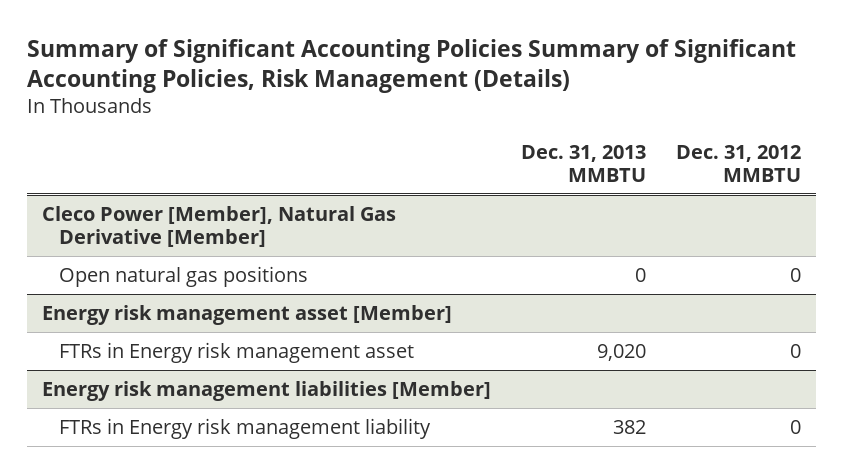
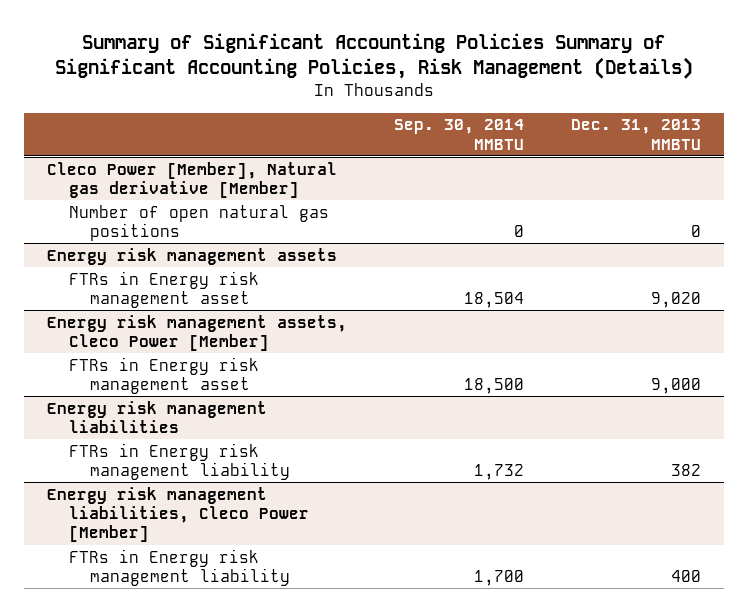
- | Dec. 31, 2013 MMBTU | Dec. 31, 2012 MMBTU
+ | Sep. 30, 2014 MMBTU | Dec. 31, 2013 MMBTU
- Cleco Power [Member], Natural Gas Derivative [Member]
- Open natural gas positions | 0 | 0
- Energy risk management asset [Member]
+ Cleco Power [Member], Natural gas derivative [Member]
+ Number of open natural gas positions | 0 | 0
+ Energy risk management assets
- Energy risk management liabilities [Member]
+ Energy risk management assets, Cleco Power [Member]
+ FTRs in Energy risk management asset | 18,500 | 9,000
+ Energy risk management liabilities
+ Energy risk management liabilities, Cleco Power [Member]
+ FTRs in Energy risk management liability | 1,700 | 400

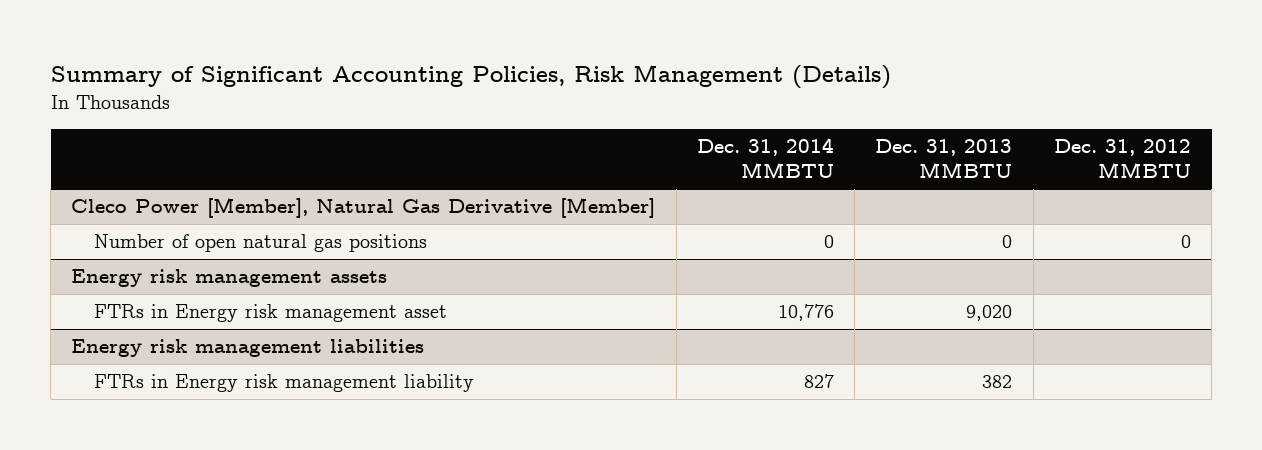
- Summary of Significant Accounting Policies Summary of Significant Accounting Policies, Risk Management (Details)
+ Summary of Significant Accounting Policies, Risk Management (Details)
- | Sep. 30, 2014 MMBTU | Dec. 31, 2013 MMBTU
+ | Dec. 31, 2014 MMBTU | Dec. 31, 2013 MMBTU | Dec. 31, 2012 MMBTU
- Cleco Power [Member], Natural gas derivative [Member]
+ Cleco Power [Member], Natural Gas Derivative [Member]
- Energy risk management assets, Cleco Power [Member]
- FTRs in Energy risk management asset | 18,500 | 9,000
- Energy risk management liabilities, Cleco Power [Member]
- FTRs in Energy risk management liability | 1,700 | 400

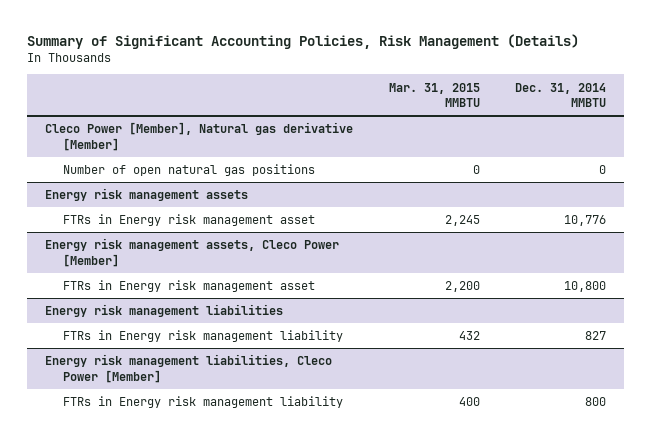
- | Dec. 31, 2014 MMBTU | Dec. 31, 2013 MMBTU | Dec. 31, 2012 MMBTU
+ | Mar. 31, 2015 MMBTU | Dec. 31, 2014 MMBTU
- Cleco Power [Member], Natural Gas Derivative [Member]
+ Cleco Power [Member], Natural gas derivative [Member]
+ Energy risk management assets, Cleco Power [Member]
+ FTRs in Energy risk management asset | 2,200 | 10,800
+ Energy risk management liabilities, Cleco Power [Member]
+ FTRs in Energy risk management liability | 400 | 800

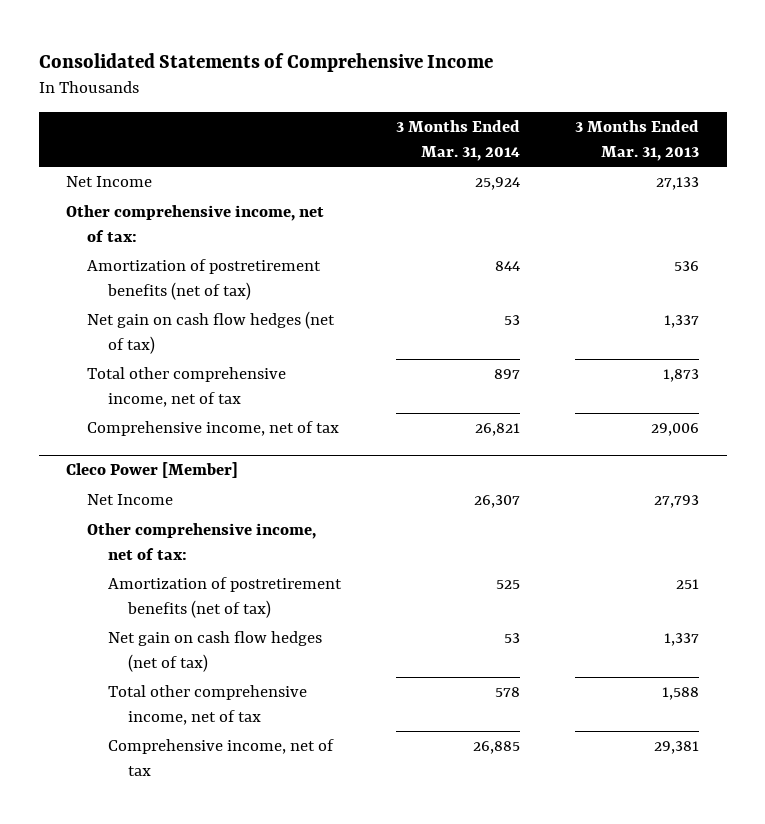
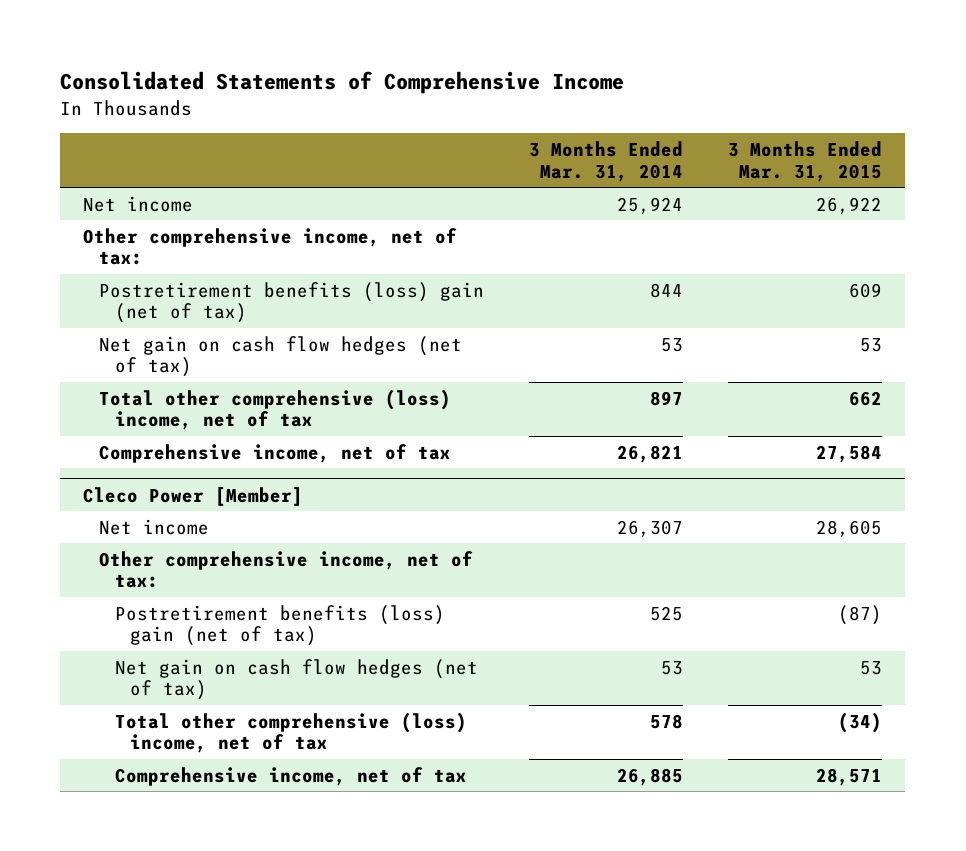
- | 3 Months Ended Mar. 31, 2014 | 3 Months Ended Mar. 31, 2013
+ | 3 Months Ended Mar. 31, 2014 | 3 Months Ended Mar. 31, 2015
- Net Income | 25,924 | 27,133
+ Net income | 25,924 | 26,922
- Amortization of postretirement benefits (net of tax) | 844 | 536
+ Postretirement benefits (loss) gain (net of tax) | 844 | 609
- Total other comprehensive income, net of tax | 897 | 1,873
+ Total other comprehensive (loss) income, net of tax | 897 | 662
@ Cleco Power [Member]
- Net Income | 26,307 | 27,793
+ Net income | 26,307 | 28,605
- Amortization of postretirement benefits (net of tax) | 525 | 251
+ Postretirement benefits (loss) gain (net of tax) | 525 | (87)
- Total other comprehensive income, net of tax | 578 | 1,588
+ Total other comprehensive (loss) income, net of tax | 578 | (34)

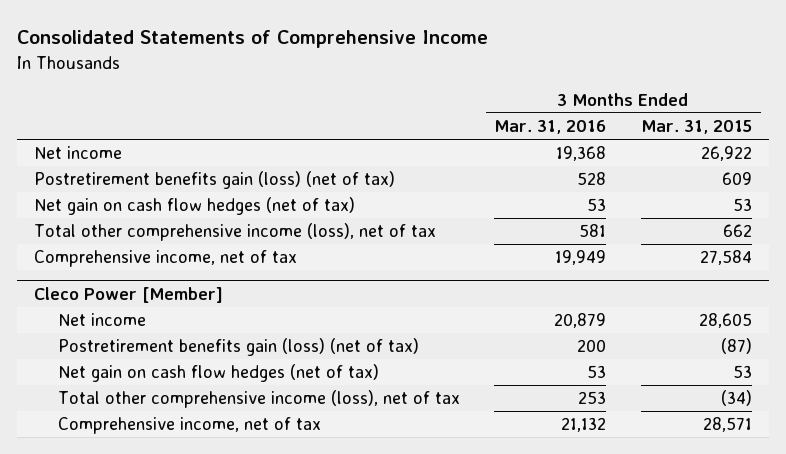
- | 3 Months Ended Mar. 31, 2014 | 3 Months Ended Mar. 31, 2015
+ | 3 Months Ended Mar. 31, 2016 | 3 Months Ended Mar. 31, 2015
- Other comprehensive income, net of tax:
- Postretirement benefits (loss) gain (net of tax) | 844 | 609
+ Postretirement benefits gain (loss) (net of tax) | 528 | 609
- Total other comprehensive (loss) income, net of tax | 897 | 662
+ Total other comprehensive income (loss), net of tax | 581 | 662
@ Cleco Power [Member]
- Other comprehensive income, net of tax:
- Postretirement benefits (loss) gain (net of tax) | 525 | (87)
+ Postretirement benefits gain (loss) (net of tax) | 200 | (87)
- Total other comprehensive (loss) income, net of tax | 578 | (34)
+ Total other comprehensive income (loss), net of tax | 253 | (34)

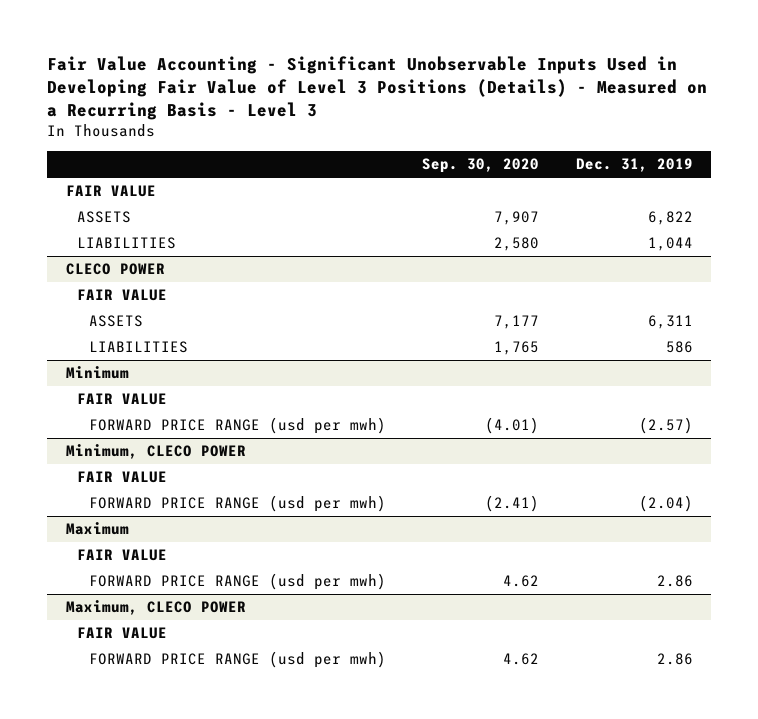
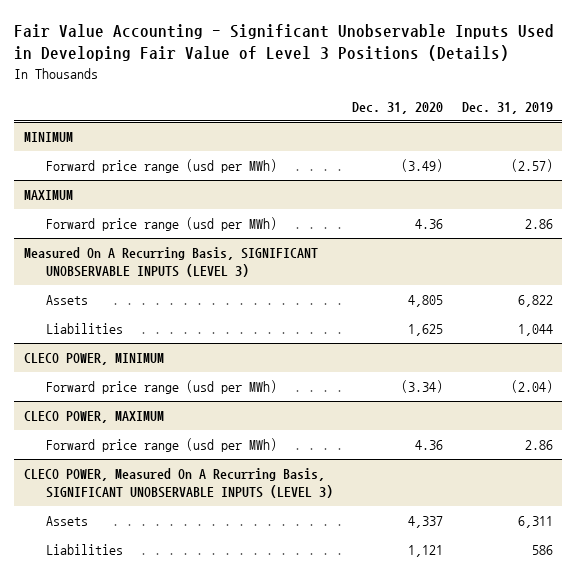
- Fair Value Accounting - Significant Unobservable Inputs Used in Developing Fair Value of Level 3 Positions (Details) - Measured on a Recurring Basis - Level 3
+ Fair Value Accounting - Significant Unobservable Inputs Used in Developing Fair Value of Level 3 Positions (Details)
- | Sep. 30, 2020 | Dec. 31, 2019
+ | Dec. 31, 2020 | Dec. 31, 2019
- FAIR VALUE
- ASSETS | 7,907 | 6,822
- LIABILITIES | 2,580 | 1,044
- CLECO POWER
- FAIR VALUE
- ASSETS | 7,177 | 6,311
- LIABILITIES | 1,765 | 586
- Minimum
- FAIR VALUE
- FORWARD PRICE RANGE (usd per mwh) | (4.01) | (2.57)
- Minimum, CLECO POWER
- FAIR VALUE
- FORWARD PRICE RANGE (usd per mwh) | (2.41) | (2.04)
- Maximum
- FAIR VALUE
- FORWARD PRICE RANGE (usd per mwh) | 4.62 | 2.86
- Maximum, CLECO POWER
- FAIR VALUE
- FORWARD PRICE RANGE (usd per mwh) | 4.62 | 2.86
+ MINIMUM
+ Forward price range (usd per MWh) | (3.49) | (2.57)
+ MAXIMUM
+ Forward price range (usd per MWh) | 4.36 | 2.86
+ Measured On A Recurring Basis, SIGNIFICANT UNOBSERVABLE INPUTS (LEVEL 3)
+ Assets | 4,805 | 6,822
+ Liabilities | 1,625 | 1,044
+ CLECO POWER, MINIMUM
+ Forward price range (usd per MWh) | (3.34) | (2.04)
+ CLECO POWER, MAXIMUM
+ Forward price range (usd per MWh) | 4.36 | 2.86
+ CLECO POWER, Measured On A Recurring Basis, SIGNIFICANT UNOBSERVABLE INPUTS (LEVEL 3)
+ Assets | 4,337 | 6,311
+ Liabilities | 1,121 | 586

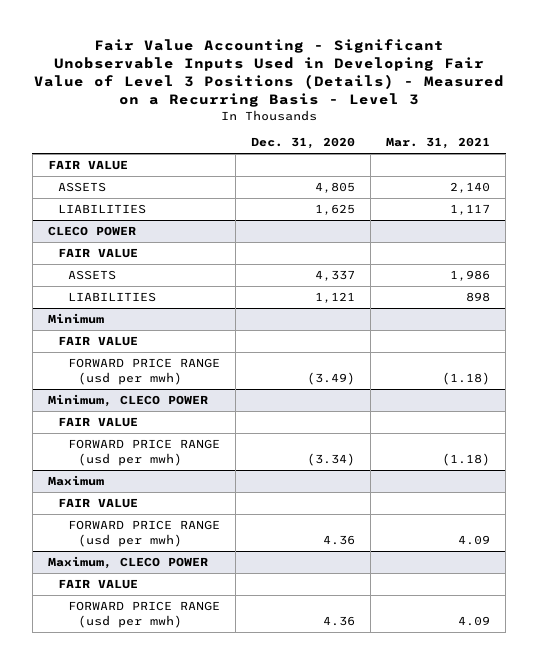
- Fair Value Accounting - Significant Unobservable Inputs Used in Developing Fair Value of Level 3 Positions (Details)
+ Fair Value Accounting - Significant Unobservable Inputs Used in Developing Fair Value of Level 3 Positions (Details) - Measured on a Recurring Basis - Level 3
- | Dec. 31, 2020 | Dec. 31, 2019
+ | Dec. 31, 2020 | Mar. 31, 2021
- MINIMUM
- Forward price range (usd per MWh) | (3.49) | (2.57)
- MAXIMUM
- Forward price range (usd per MWh) | 4.36 | 2.86
- Measured On A Recurring Basis, SIGNIFICANT UNOBSERVABLE INPUTS (LEVEL 3)
- Assets | 4,805 | 6,822
- Liabilities | 1,625 | 1,044
- CLECO POWER, MINIMUM
- Forward price range (usd per MWh) | (3.34) | (2.04)
- CLECO POWER, MAXIMUM
- Forward price range (usd per MWh) | 4.36 | 2.86
- CLECO POWER, Measured On A Recurring Basis, SIGNIFICANT UNOBSERVABLE INPUTS (LEVEL 3)
- Assets | 4,337 | 6,311
- Liabilities | 1,121 | 586
+ FAIR VALUE
+ ASSETS | 4,805 | 2,140
+ LIABILITIES | 1,625 | 1,117
+ CLECO POWER
+ FAIR VALUE
+ ASSETS | 4,337 | 1,986
+ LIABILITIES | 1,121 | 898
+ Minimum
+ FAIR VALUE
+ FORWARD PRICE RANGE (usd per mwh) | (3.49) | (1.18)
+ Minimum, CLECO POWER
+ FAIR VALUE
+ FORWARD PRICE RANGE (usd per mwh) | (3.34) | (1.18)
+ Maximum
+ FAIR VALUE
+ FORWARD PRICE RANGE (usd per mwh) | 4.36 | 4.09
+ Maximum, CLECO POWER
+ FAIR VALUE
+ FORWARD PRICE RANGE (usd per mwh) | 4.36 | 4.09

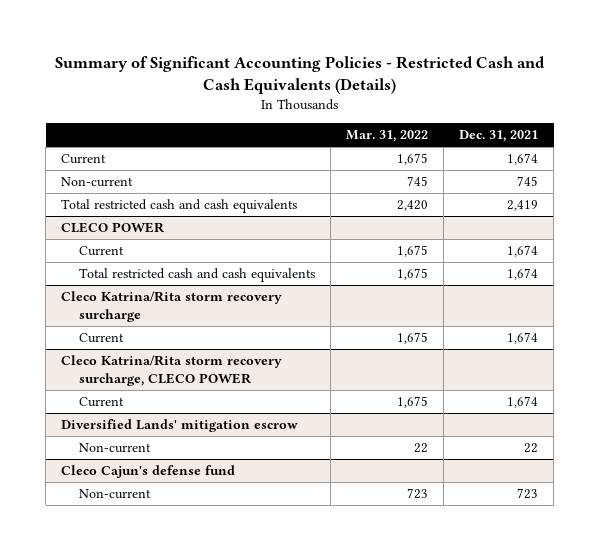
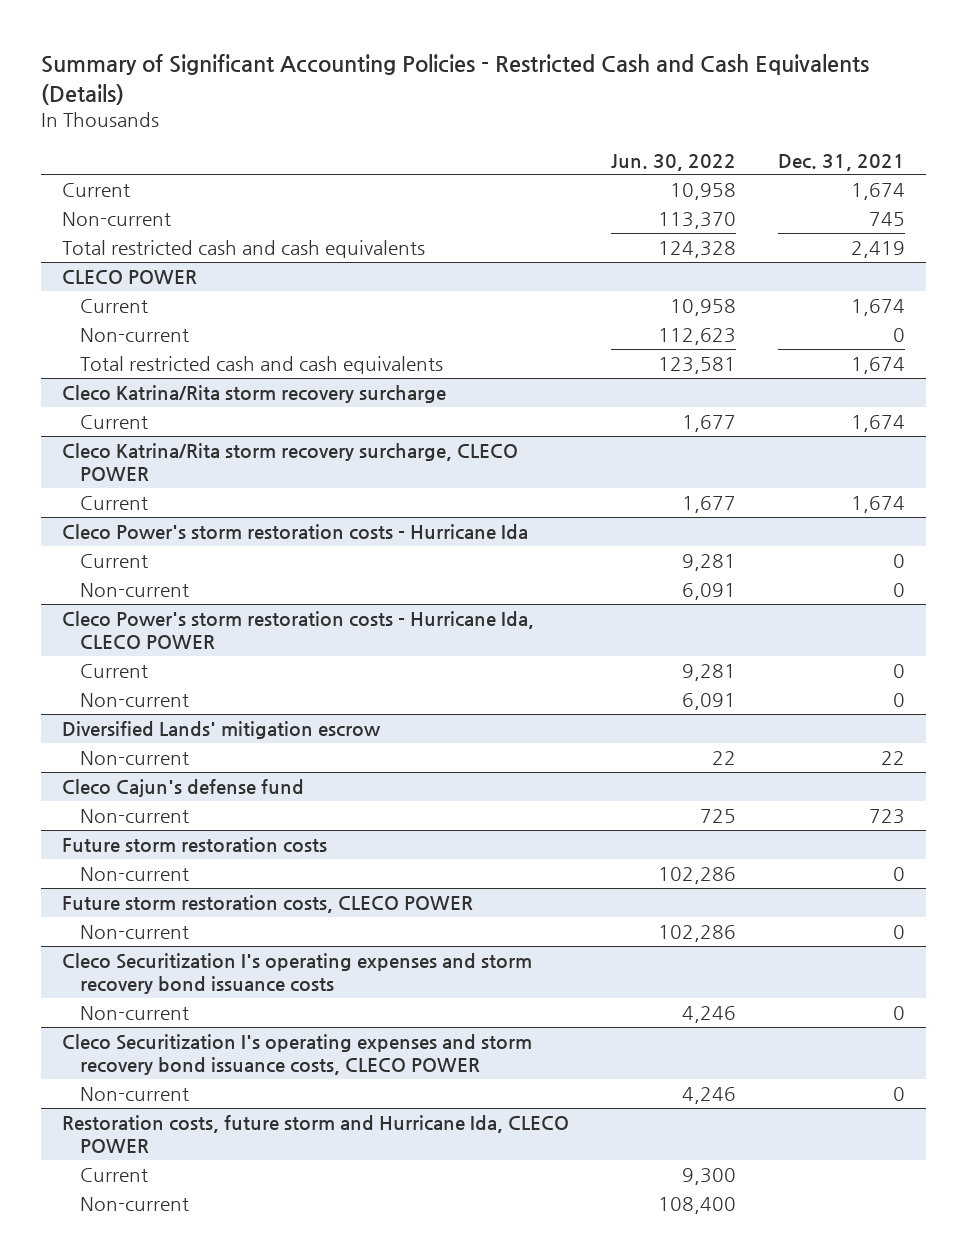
- | Mar. 31, 2022 | Dec. 31, 2021
+ | Jun. 30, 2022 | Dec. 31, 2021
@ CLECO POWER
+ Non-current | 112,623 | 0
+ Cleco Power's storm restoration costs - Hurricane Ida
+ Current | 9,281 | 0
+ Non-current | 6,091 | 0
+ Cleco Power's storm restoration costs - Hurricane Ida, CLECO POWER
+ Current | 9,281 | 0
+ Non-current | 6,091 | 0
+ Future storm restoration costs
+ Non-current | 102,286 | 0
+ Future storm restoration costs, CLECO POWER
+ Non-current | 102,286 | 0
+ Cleco Securitization I's operating expenses and storm recovery bond issuance costs
+ Non-current | 4,246 | 0
+ Cleco Securitization I's operating expenses and storm recovery bond issuance costs, CLECO POWER
+ Non-current | 4,246 | 0
+ Restoration costs, future storm and Hurricane Ida, CLECO POWER
+ Current | 9,300 |
+ Non-current | 108,400 |

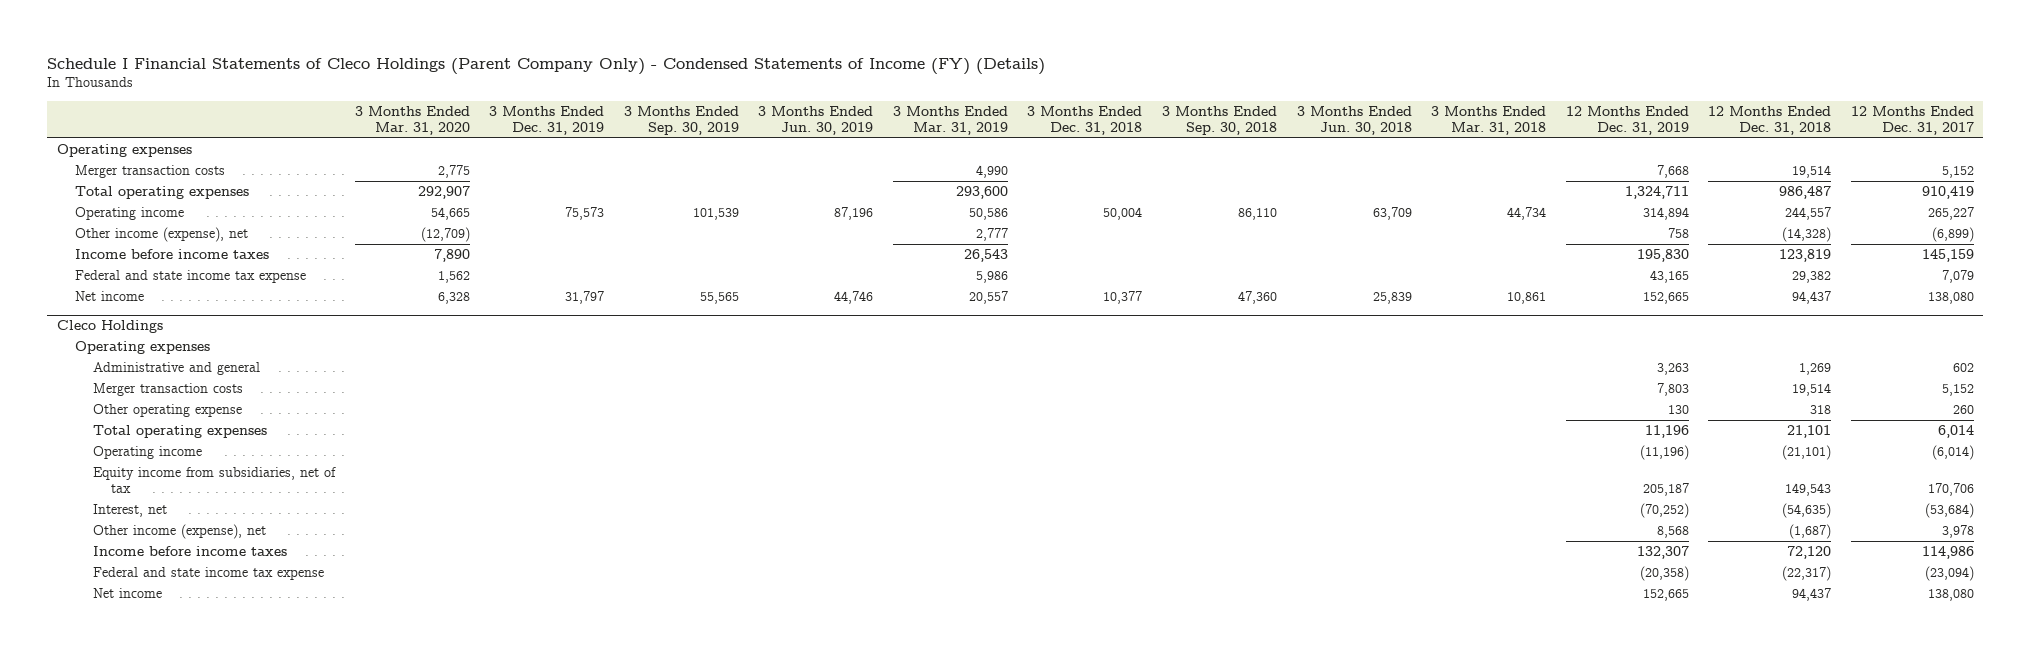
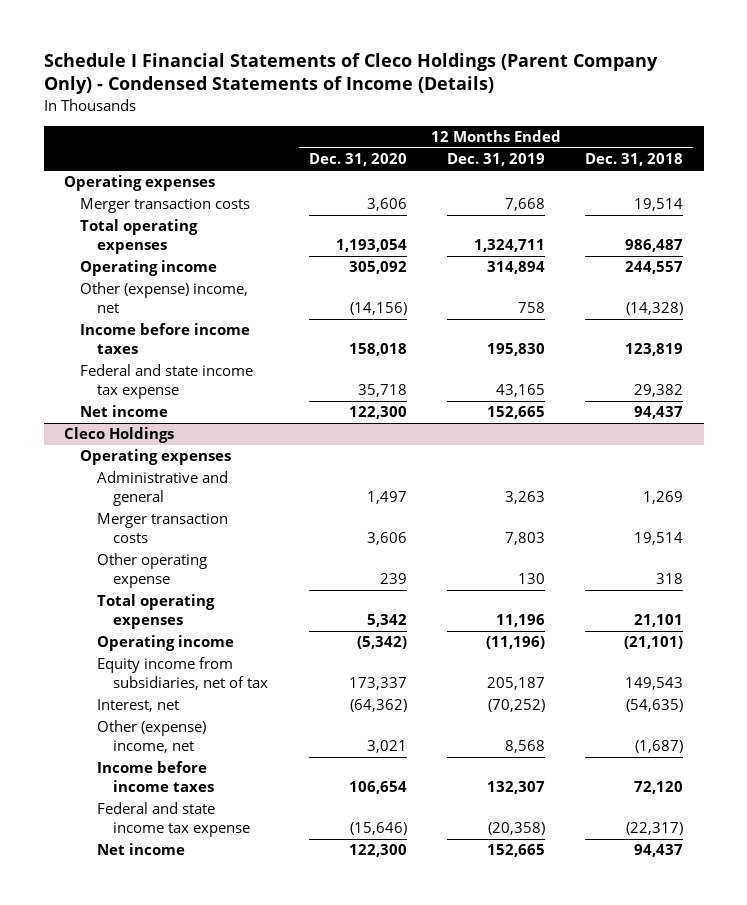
- Schedule I Financial Statements of Cleco Holdings (Parent Company Only) - Condensed Statements of Income (FY) (Details)
+ Schedule I Financial Statements of Cleco Holdings (Parent Company Only) - Condensed Statements of Income (Details)
- | 3 Months Ended Mar. 31, 2020 | 3 Months Ended Dec. 31, 2019 | 3 Months Ended Sep. 30, 2019 | 3 Months Ended Jun. 30, 2019 | 3 Months Ended Mar. 31, 2019 | 3 Months Ended Dec. 31, 2018 | 3 Months Ended Sep. 30, 2018 | 3 Months Ended Jun. 30, 2018 | 3 Months Ended Mar. 31, 2018 | 12 Months Ended Dec. 31, 2019 | 12 Months Ended Dec. 31, 2018 | 12 Months Ended Dec. 31, 2017
+ | 12 Months Ended Dec. 31, 2020 | 12 Months Ended Dec. 31, 2019 | 12 Months Ended Dec. 31, 2018
- Other income (expense), net | (12,709) | | | | 2,777 | | | | | 758 | (14,328) | (6,899)
+ Other (expense) income, net | (14,156) | 758 | (14,328)
@ Cleco Holdings
- Other income (expense), net | | | | | | | | | | 8,568 | (1,687) | 3,978
+ Other (expense) income, net | 3,021 | 8,568 | (1,687)

